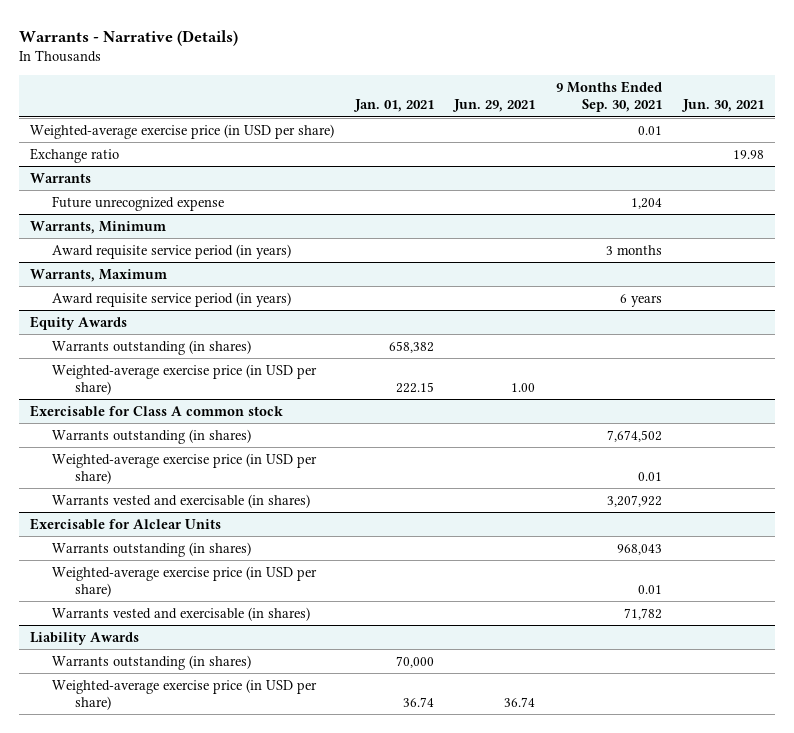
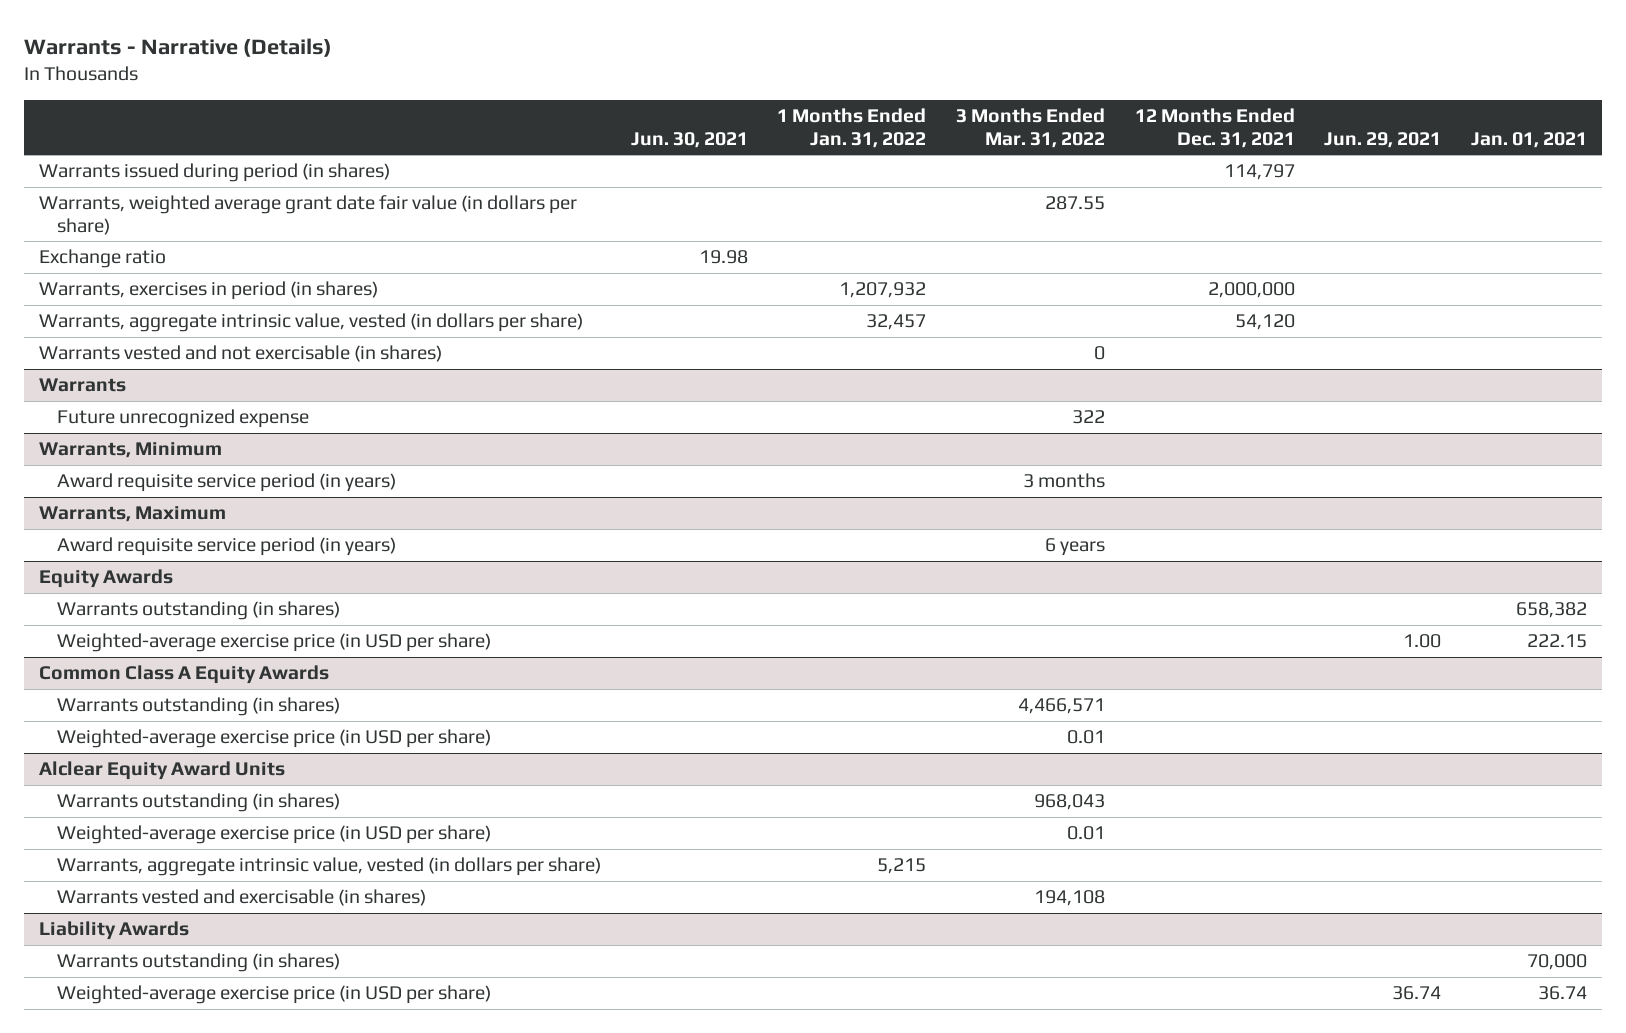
- | Jan. 01, 2021 | Jun. 29, 2021 | 9 Months Ended Sep. 30, 2021 | Jun. 30, 2021
+ | Jun. 30, 2021 | 1 Months Ended Jan. 31, 2022 | 3 Months Ended Mar. 31, 2022 | 12 Months Ended Dec. 31, 2021 | Jun. 29, 2021 | Jan. 01, 2021
- Weighted-average exercise price (in USD per share) | | | 0.01 |
+ Warrants issued during period (in shares) | | | | 114,797 | |
+ Warrants, weighted average grant date fair value (in dollars per share) | | | 287.55 | | |
+ Warrants, exercises in period (in shares) | | 1,207,932 | | 2,000,000 | |
+ Warrants, aggregate intrinsic value, vested (in dollars per share) | | 32,457 | | 54,120 | |
+ Warrants vested and not exercisable (in shares) | | | 0 | | |
- Exercisable for Class A common stock
+ Common Class A Equity Awards
- Warrants vested and exercisable (in shares) | | | 3,207,922 |
- Exercisable for Alclear Units
+ Alclear Equity Award Units
+ Warrants, aggregate intrinsic value, vested (in dollars per share) | | 5,215 | | | |

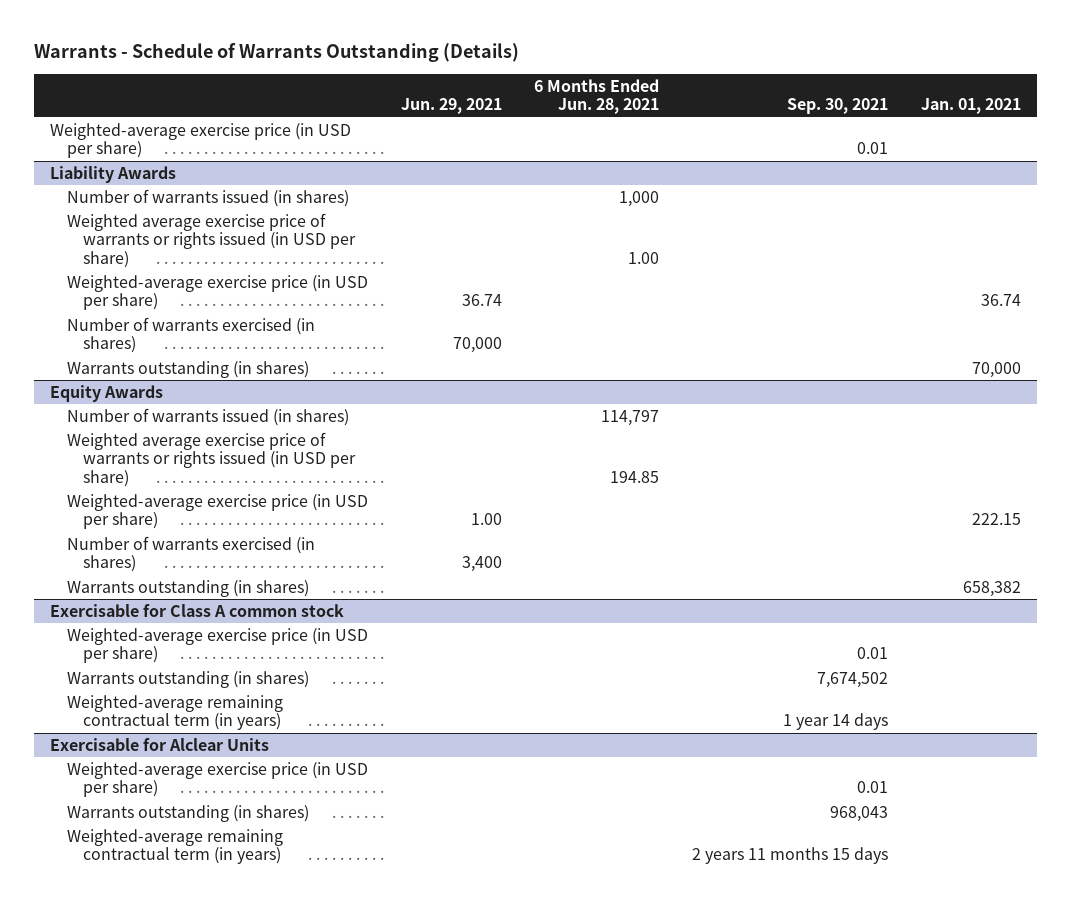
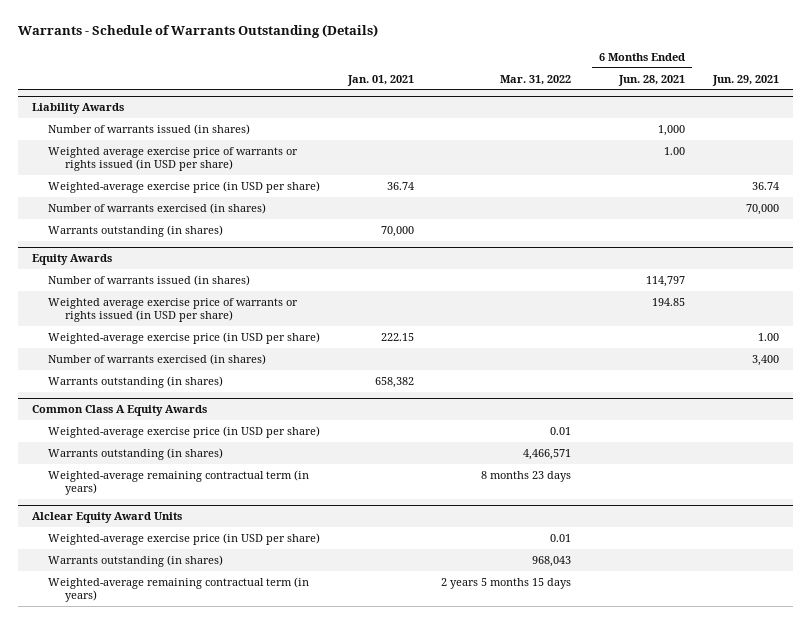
- | Jun. 29, 2021 | 6 Months Ended Jun. 28, 2021 | Sep. 30, 2021 | Jan. 01, 2021
+ | Jan. 01, 2021 | Mar. 31, 2022 | 6 Months Ended Jun. 28, 2021 | Jun. 29, 2021
- Weighted-average exercise price (in USD per share) | | | 0.01 |
- Exercisable for Class A common stock
+ Common Class A Equity Awards
- Exercisable for Alclear Units
+ Alclear Equity Award Units

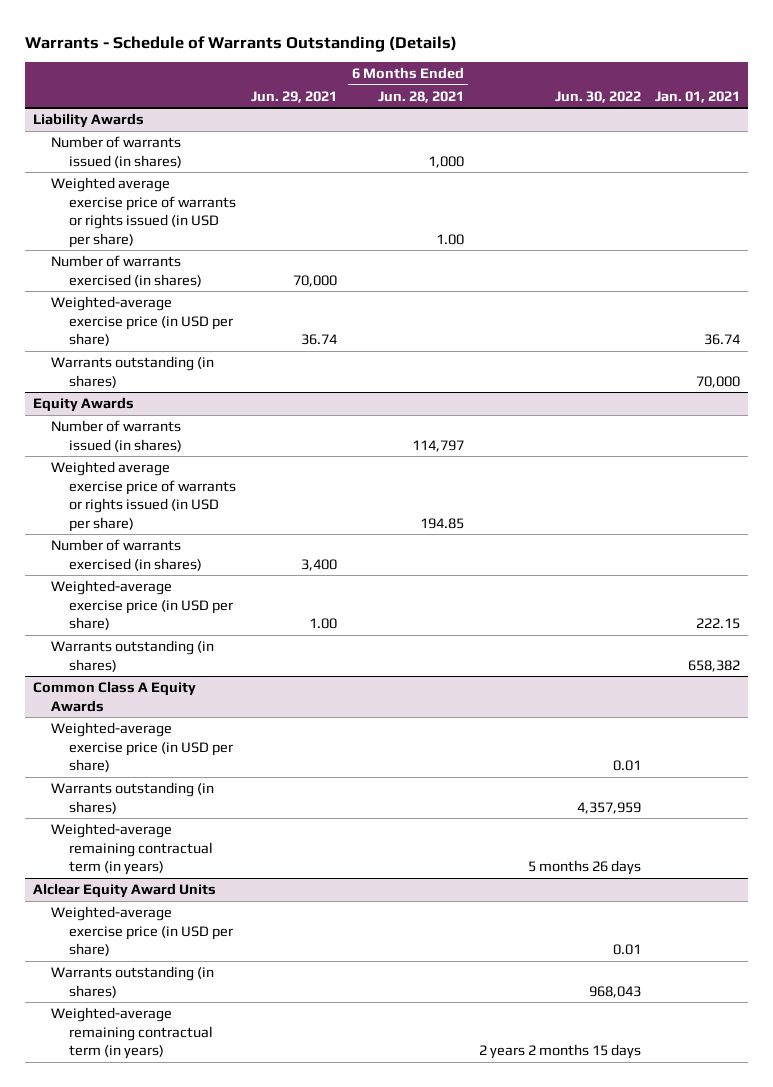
- | Jan. 01, 2021 | Mar. 31, 2022 | 6 Months Ended Jun. 28, 2021 | Jun. 29, 2021
+ | Jun. 29, 2021 | 6 Months Ended Jun. 28, 2021 | Jun. 30, 2022 | Jan. 01, 2021
@ Liability Awards
moved down: Weighted-average exercise price (in USD per share) | 36.74 | | | 36.74
@ Equity Awards
moved down: Weighted-average exercise price (in USD per share) | 1.00 | | | 222.15

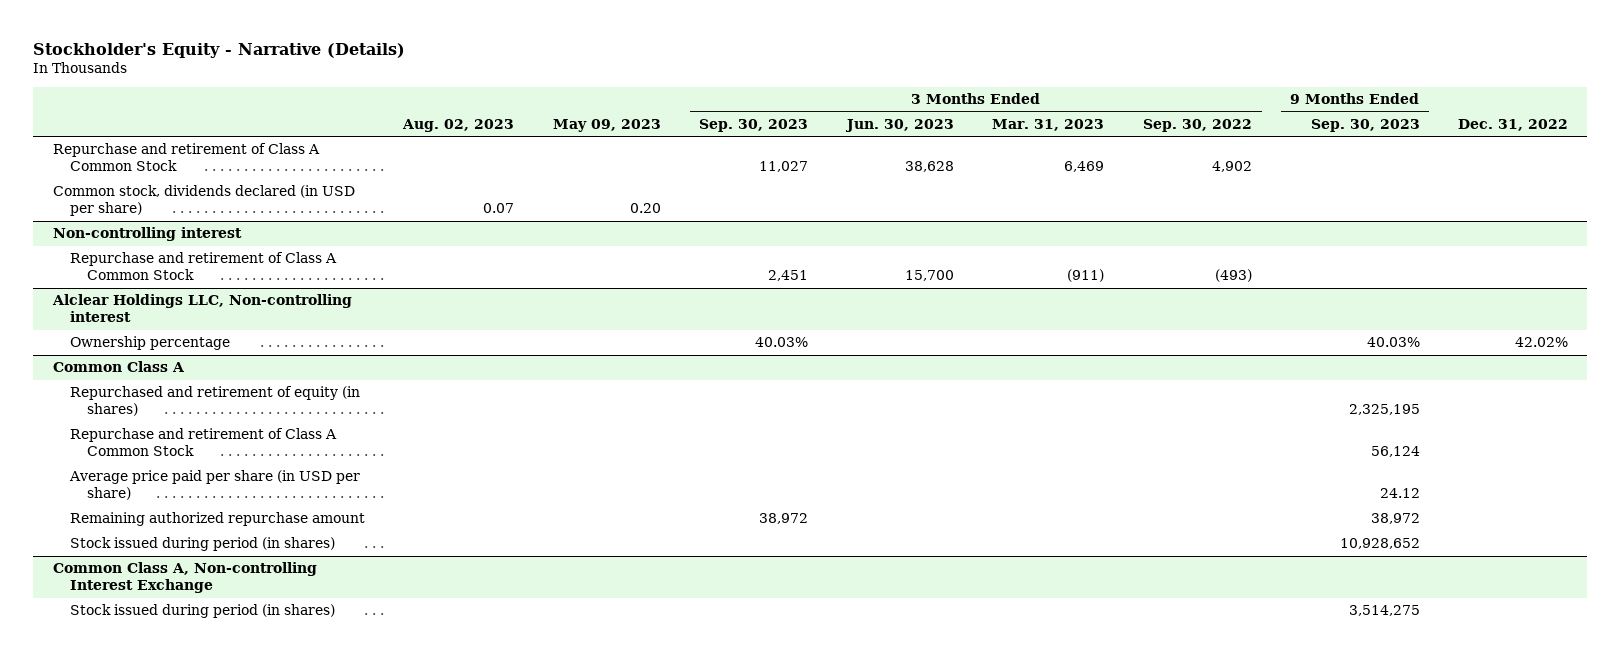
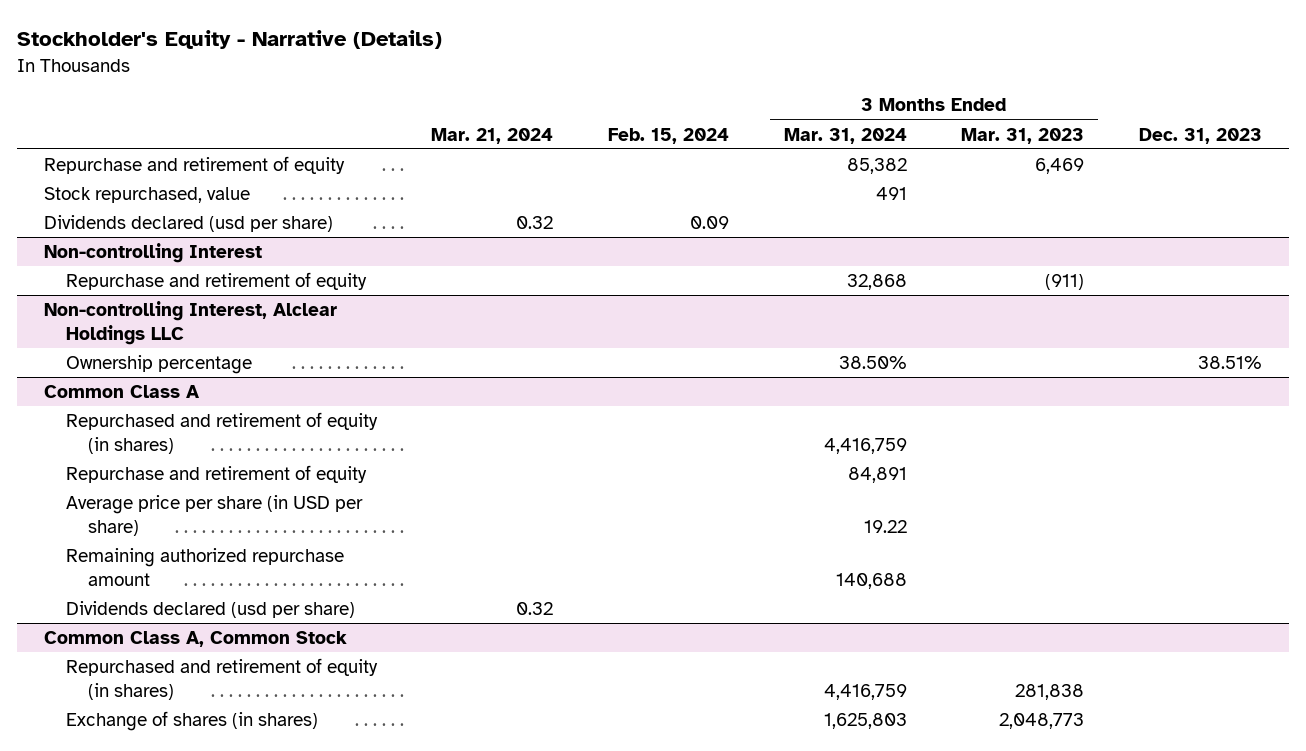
- | Aug. 02, 2023 | May 09, 2023 | 3 Months Ended Sep. 30, 2023 | 3 Months Ended Jun. 30, 2023 | 3 Months Ended Mar. 31, 2023 | 3 Months Ended Sep. 30, 2022 | 9 Months Ended Sep. 30, 2023 | Dec. 31, 2022
+ | Mar. 21, 2024 | Feb. 15, 2024 | 3 Months Ended Mar. 31, 2024 | 3 Months Ended Mar. 31, 2023 | Dec. 31, 2023
- Repurchase and retirement of Class A Common Stock | | | 11,027 | 38,628 | 6,469 | 4,902 | |
- Common stock, dividends declared (in USD per share) | 0.07 | 0.20 | | | | | |
- Non-controlling interest
- Repurchase and retirement of Class A Common Stock | | | 2,451 | 15,700 | (911) | (493) | |
- Alclear Holdings LLC, Non-controlling interest
+ Repurchase and retirement of equity | | | 85,382 | 6,469 |
+ Stock repurchased, value | | | 491 | |
+ Dividends declared (usd per share) | 0.32 | 0.09 | | |
+ Non-controlling Interest
+ Repurchase and retirement of equity | | | 32,868 | (911) |
+ Non-controlling Interest, Alclear Holdings LLC
@ Common Class A
- Repurchase and retirement of Class A Common Stock | | | | | | | 56,124 |
- Average price paid per share (in USD per share) | | | | | | | 24.12 |
+ Repurchase and retirement of equity | | | 84,891 | |
+ Average price per share (in USD per share) | | | 19.22 | |
- Stock issued during period (in shares) | | | | | | | 10,928,652 |
- Common Class A, Non-controlling Interest Exchange
- Stock issued during period (in shares) | | | | | | | 3,514,275 |
@ Common Class A
+ Dividends declared (usd per share) | 0.32 | | | |
+ Common Class A, Common Stock
+ Repurchased and retirement of equity (in shares) | | | 4,416,759 | 281,838 |
+ Exchange of shares (in shares) | | | 1,625,803 | 2,048,773 |

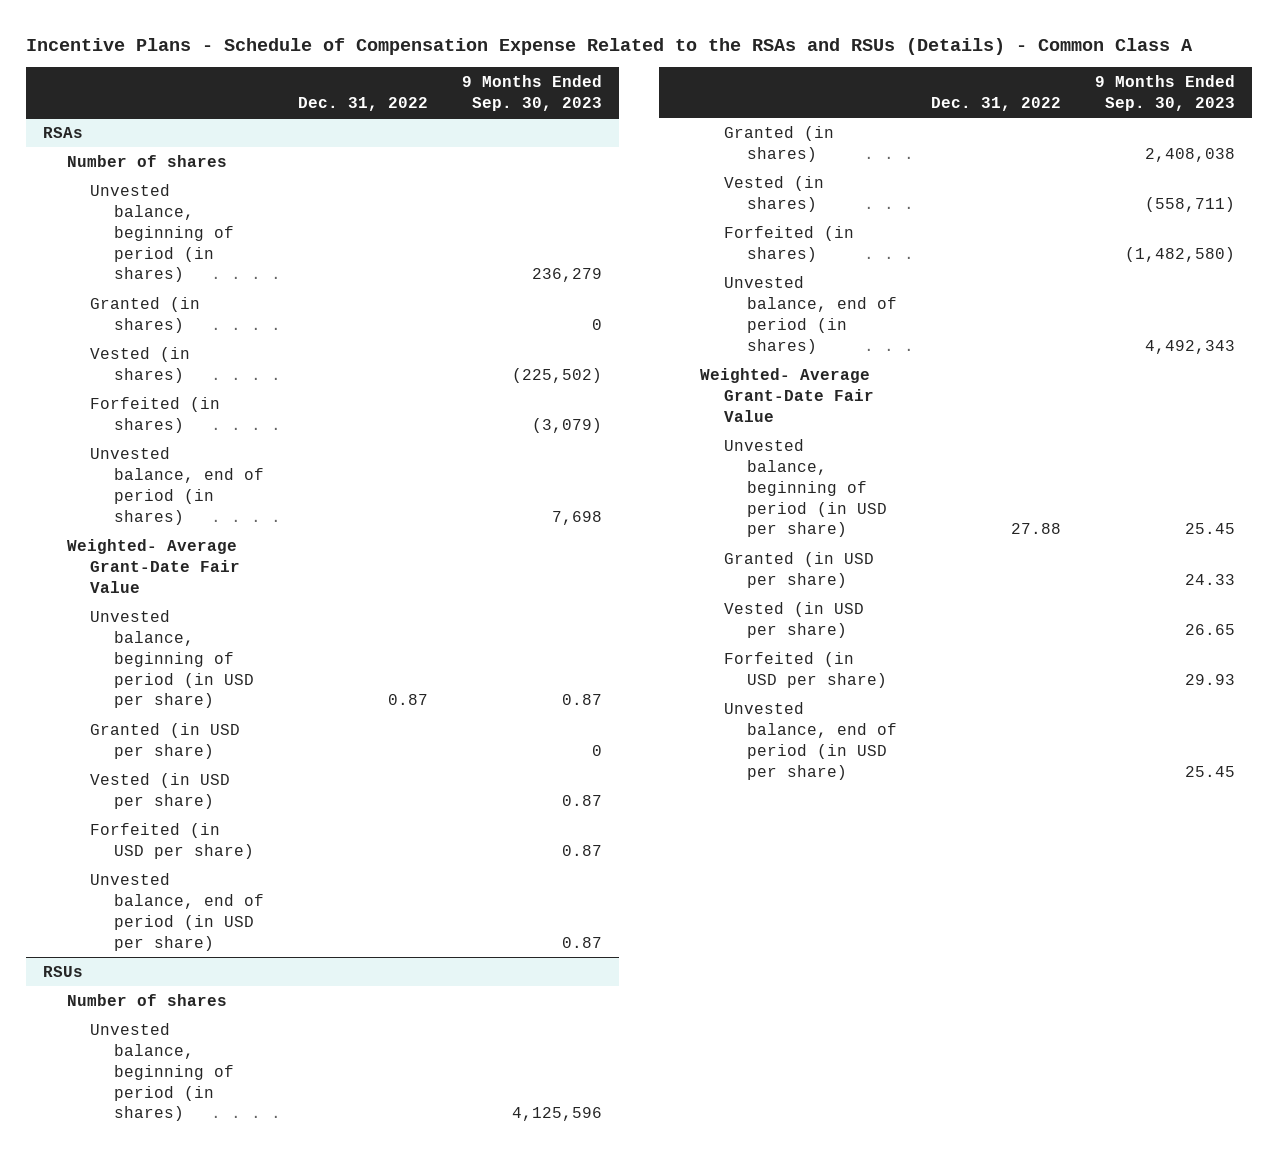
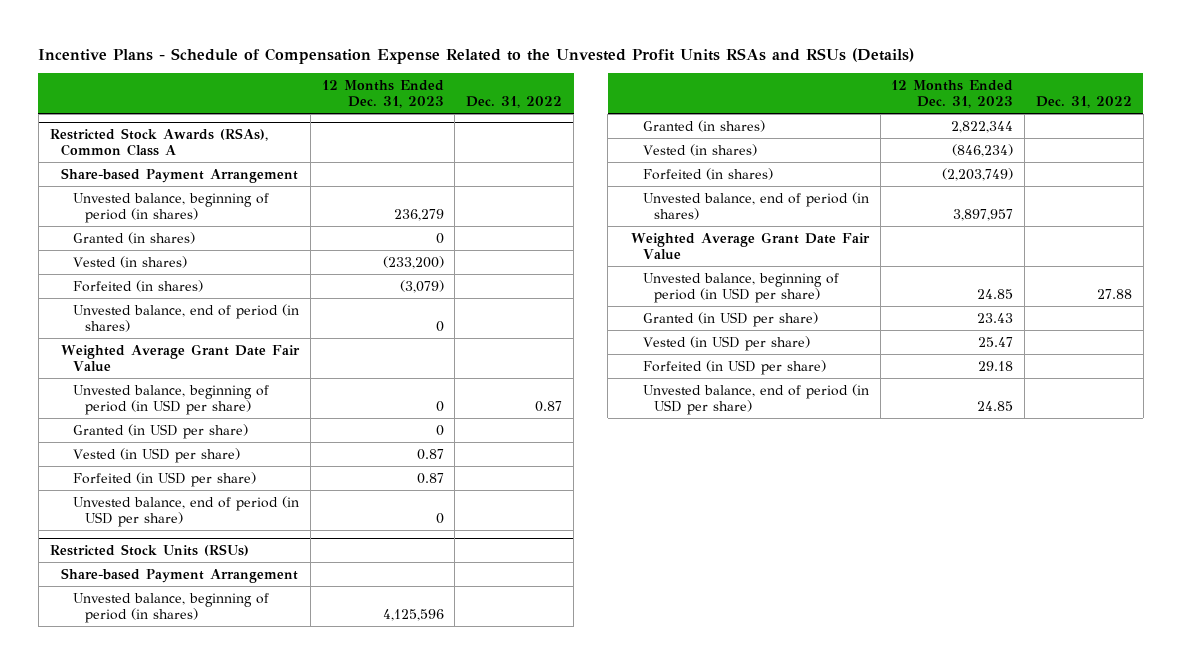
- Incentive Plans - Schedule of Compensation Expense Related to the RSAs and RSUs (Details) - Common Class A
+ Incentive Plans - Schedule of Compensation Expense Related to the Unvested Profit Units RSAs and RSUs (Details)
- | Dec. 31, 2022 | 9 Months Ended Sep. 30, 2023
+ | 12 Months Ended Dec. 31, 2023 | Dec. 31, 2022
- RSAs
- Number of shares
+ Restricted Stock Awards (RSAs), Common Class A
+ Share-based Payment Arrangement
- Weighted- Average Grant-Date Fair Value
+ Weighted Average Grant Date Fair Value
- RSUs
- Number of shares
+ Restricted Stock Units (RSUs)
+ Share-based Payment Arrangement
- Weighted- Average Grant-Date Fair Value
+ Weighted Average Grant Date Fair Value

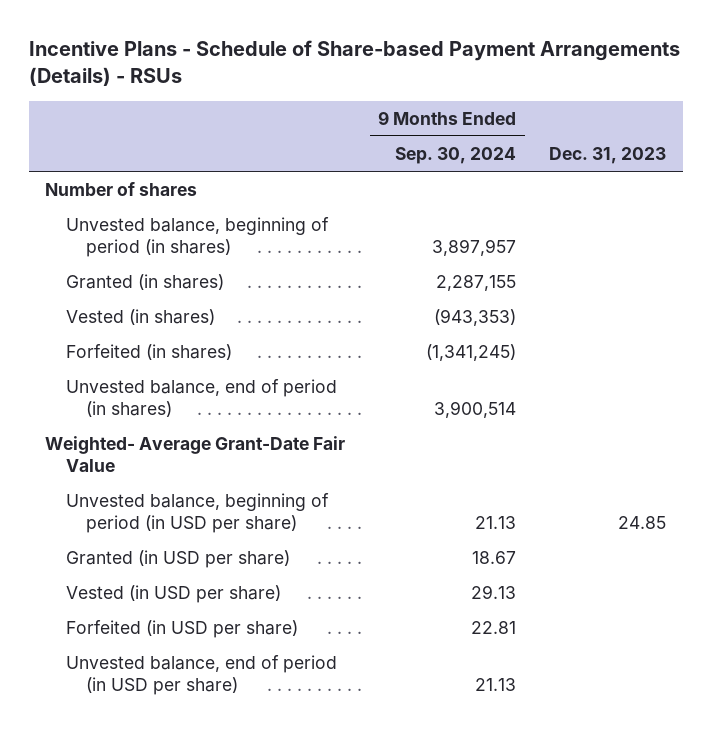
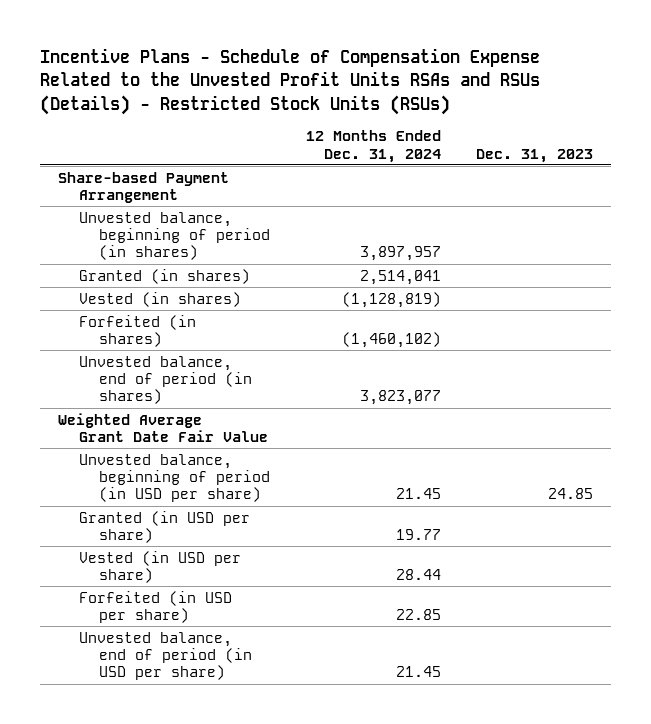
- Incentive Plans - Schedule of Share-based Payment Arrangements (Details) - RSUs
+ Incentive Plans - Schedule of Compensation Expense Related to the Unvested Profit Units RSAs and RSUs (Details) - Restricted Stock Units (RSUs)
- | 9 Months Ended Sep. 30, 2024 | Dec. 31, 2023
+ | 12 Months Ended Dec. 31, 2024 | Dec. 31, 2023
- Number of shares
+ Share-based Payment Arrangement
- Weighted- Average Grant-Date Fair Value
+ Weighted Average Grant Date Fair Value

